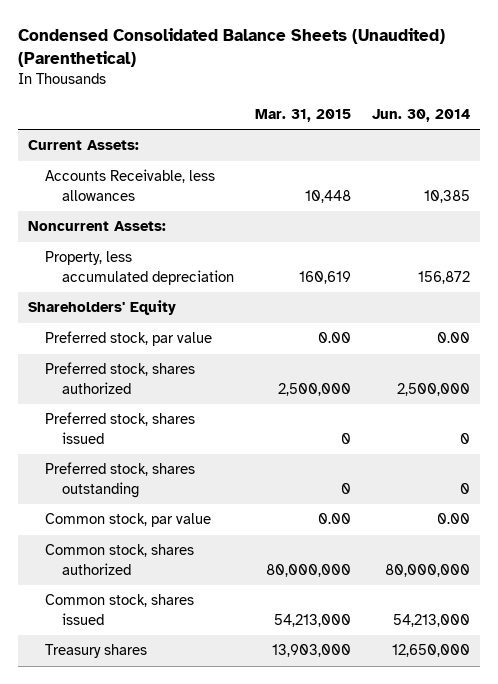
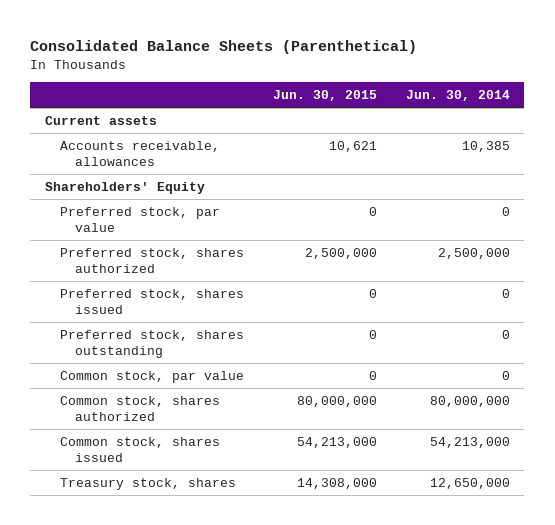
- Condensed Consolidated Balance Sheets (Unaudited) (Parenthetical)
+ Consolidated Balance Sheets (Parenthetical)
- | Mar. 31, 2015 | Jun. 30, 2014
+ | Jun. 30, 2015 | Jun. 30, 2014
- Current Assets:
- Accounts Receivable, less allowances | 10,448 | 10,385
- Noncurrent Assets:
- Property, less accumulated depreciation | 160,619 | 156,872
+ Current assets
+ Accounts receivable, allowances | 10,621 | 10,385
- Preferred stock, par value | 0.00 | 0.00
+ Preferred stock, par value | 0 | 0
- Common stock, par value | 0.00 | 0.00
+ Common stock, par value | 0 | 0
- Treasury shares | 13,903,000 | 12,650,000
+ Treasury stock, shares | 14,308,000 | 12,650,000

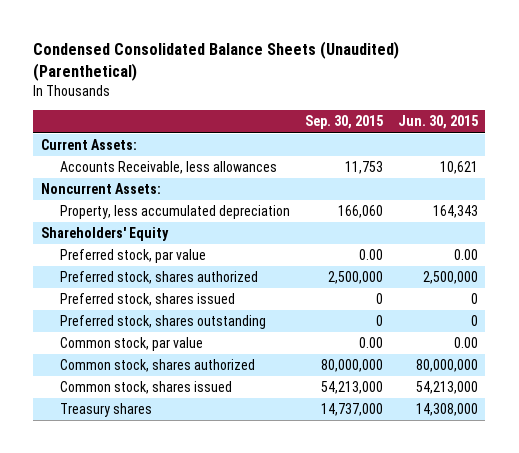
- Consolidated Balance Sheets (Parenthetical)
+ Condensed Consolidated Balance Sheets (Unaudited) (Parenthetical)
- | Jun. 30, 2015 | Jun. 30, 2014
+ | Sep. 30, 2015 | Jun. 30, 2015
- Current assets
- Accounts receivable, allowances | 10,621 | 10,385
+ Current Assets:
+ Accounts Receivable, less allowances | 11,753 | 10,621
+ Noncurrent Assets:
+ Property, less accumulated depreciation | 166,060 | 164,343
- Preferred stock, par value | 0 | 0
+ Preferred stock, par value | 0.00 | 0.00
- Common stock, par value | 0 | 0
+ Common stock, par value | 0.00 | 0.00
- Treasury stock, shares | 14,308,000 | 12,650,000
+ Treasury shares | 14,737,000 | 14,308,000

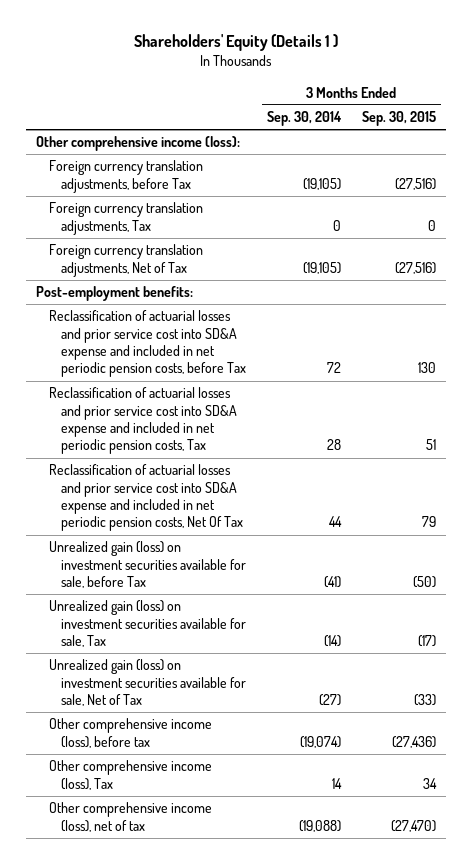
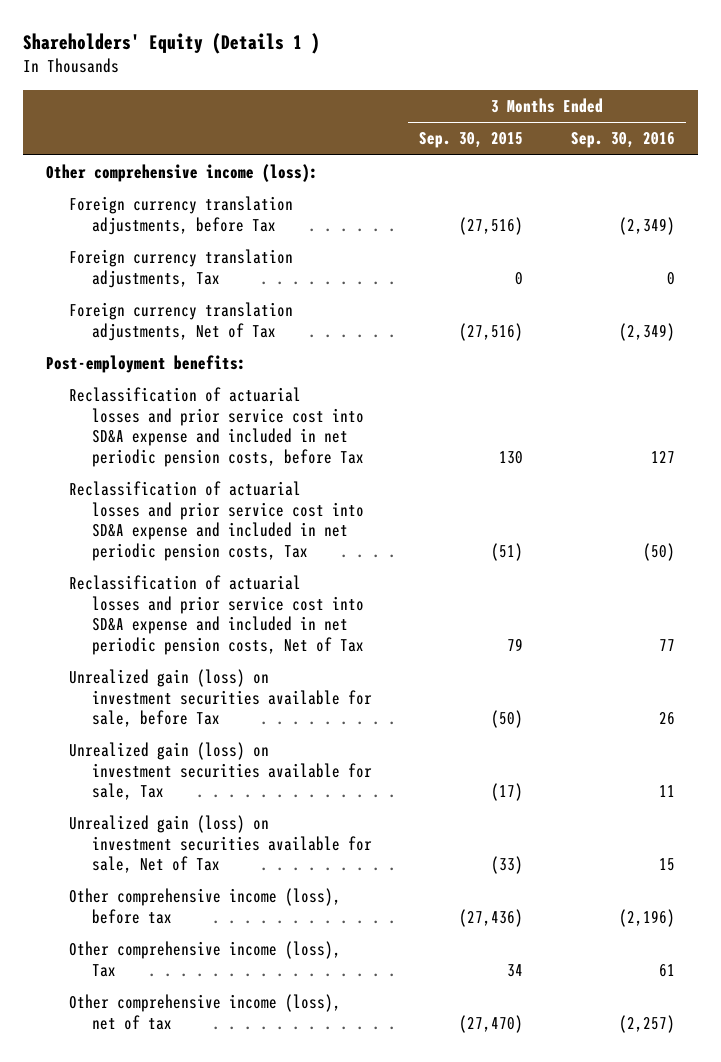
- | 3 Months Ended Sep. 30, 2014 | 3 Months Ended Sep. 30, 2015
+ | 3 Months Ended Sep. 30, 2015 | 3 Months Ended Sep. 30, 2016
- Reclassification of actuarial losses and prior service cost into SD&A expense and included in net periodic pension costs, Tax | 28 | 51
- Reclassification of actuarial losses and prior service cost into SD&A expense and included in net periodic pension costs, Net Of Tax | 44 | 79
+ Reclassification of actuarial losses and prior service cost into SD&A expense and included in net periodic pension costs, Tax | (51) | (50)
+ Reclassification of actuarial losses and prior service cost into SD&A expense and included in net periodic pension costs, Net of Tax | 79 | 77

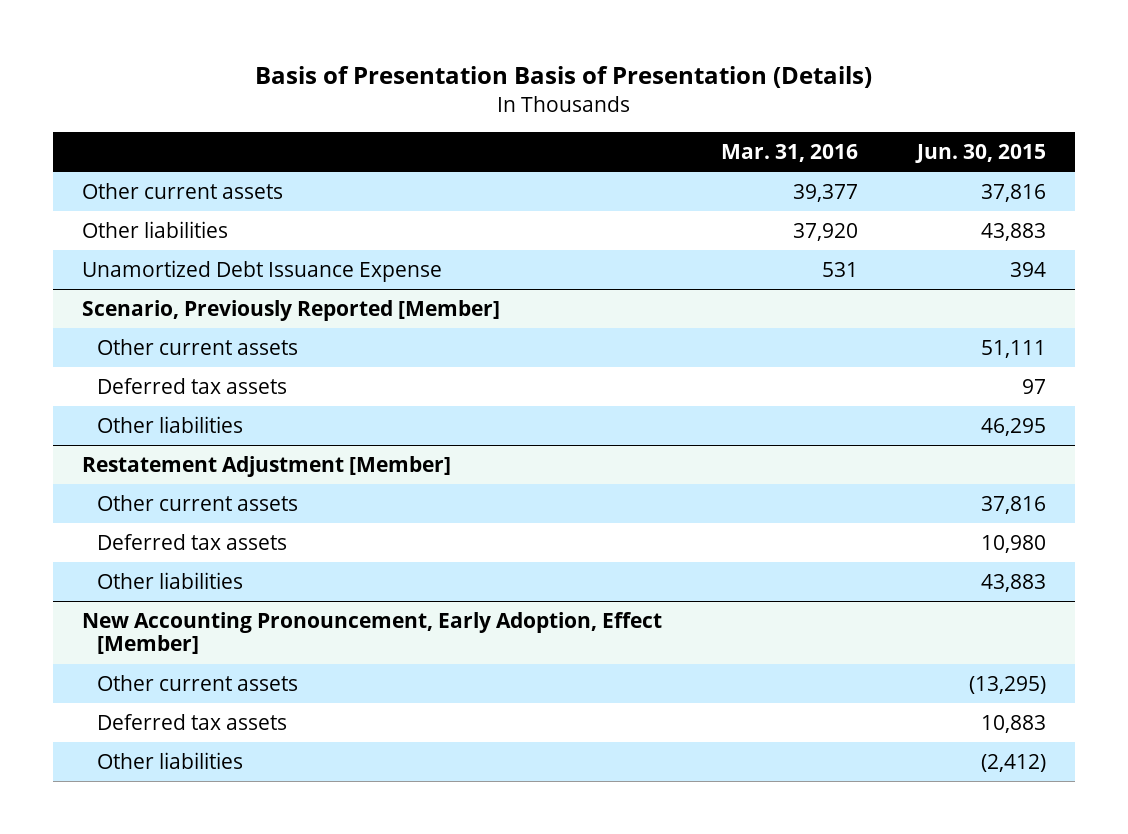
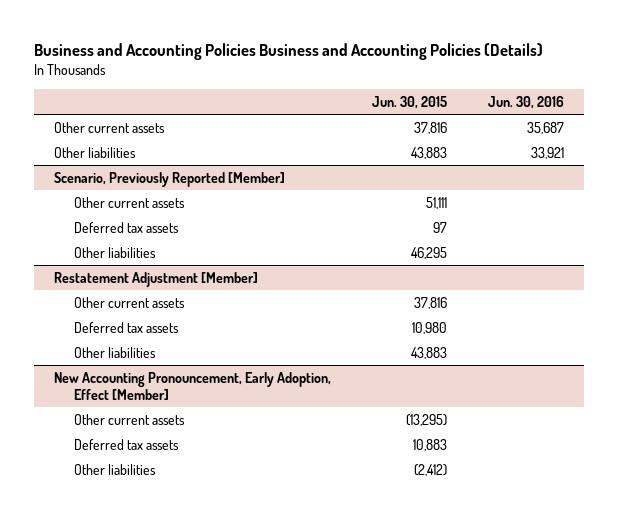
- Basis of Presentation Basis of Presentation (Details)
+ Business and Accounting Policies Business and Accounting Policies (Details)
- | Mar. 31, 2016 | Jun. 30, 2015
+ | Jun. 30, 2015 | Jun. 30, 2016
- Unamortized Debt Issuance Expense | 531 | 394

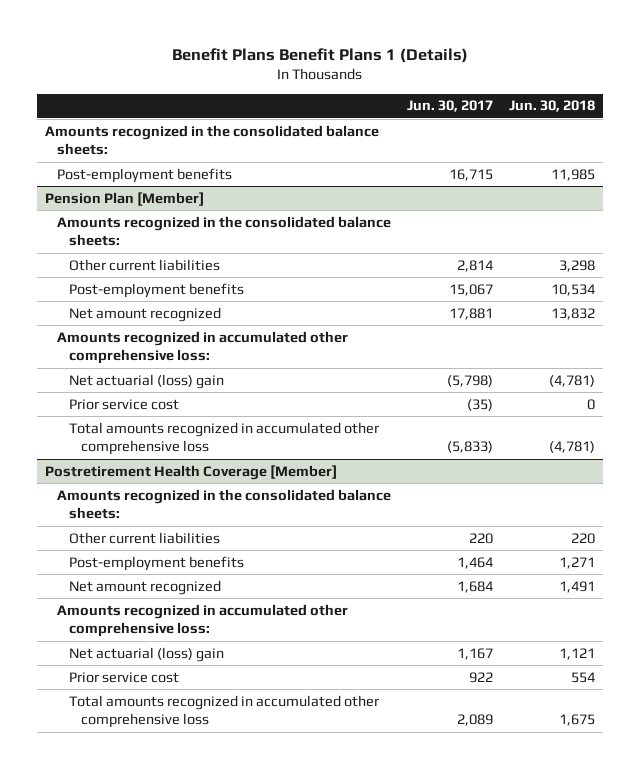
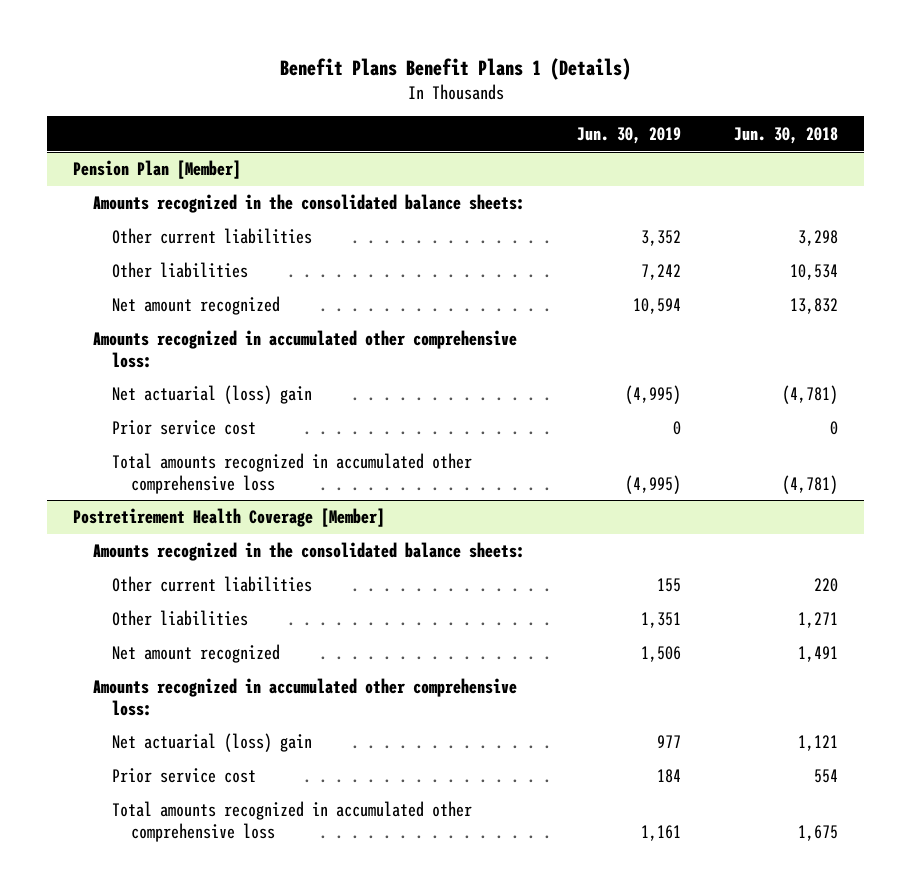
- | Jun. 30, 2017 | Jun. 30, 2018
+ | Jun. 30, 2019 | Jun. 30, 2018
- Amounts recognized in the consolidated balance sheets:
- Post-employment benefits | 16,715 | 11,985
@ Pension Plan [Member]
- Post-employment benefits | 15,067 | 10,534
+ Other liabilities | 7,242 | 10,534
@ Postretirement Health Coverage [Member]
- Post-employment benefits | 1,464 | 1,271
+ Other liabilities | 1,351 | 1,271

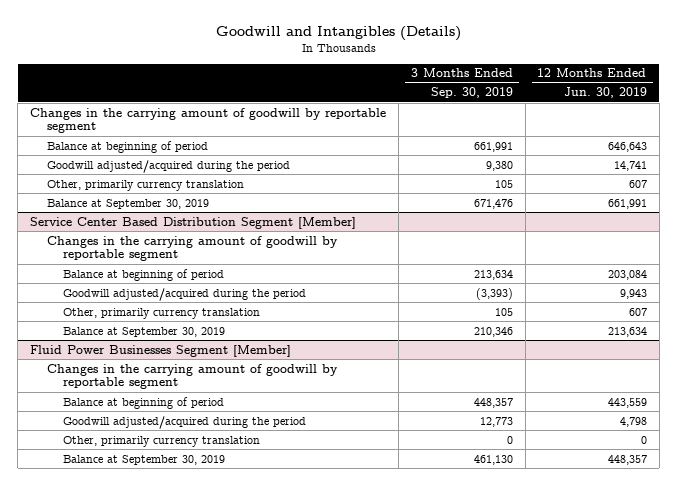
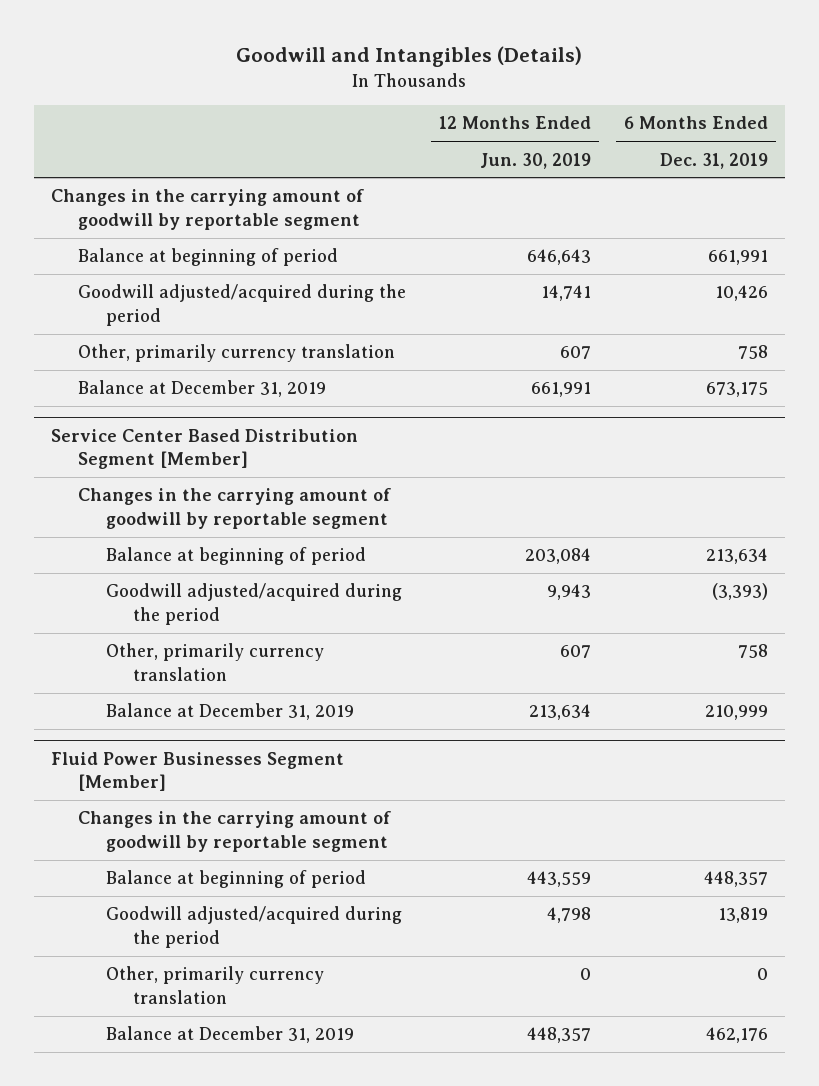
- | 3 Months Ended Sep. 30, 2019 | 12 Months Ended Jun. 30, 2019
+ | 12 Months Ended Jun. 30, 2019 | 6 Months Ended Dec. 31, 2019
- Balance at September 30, 2019 | 671,476 | 661,991
+ Balance at December 31, 2019 | 661,991 | 673,175
@ Service Center Based Distribution Segment [Member]
- Balance at September 30, 2019 | 210,346 | 213,634
+ Balance at December 31, 2019 | 213,634 | 210,999
@ Fluid Power Businesses Segment [Member]
- Balance at September 30, 2019 | 461,130 | 448,357
+ Balance at December 31, 2019 | 448,357 | 462,176

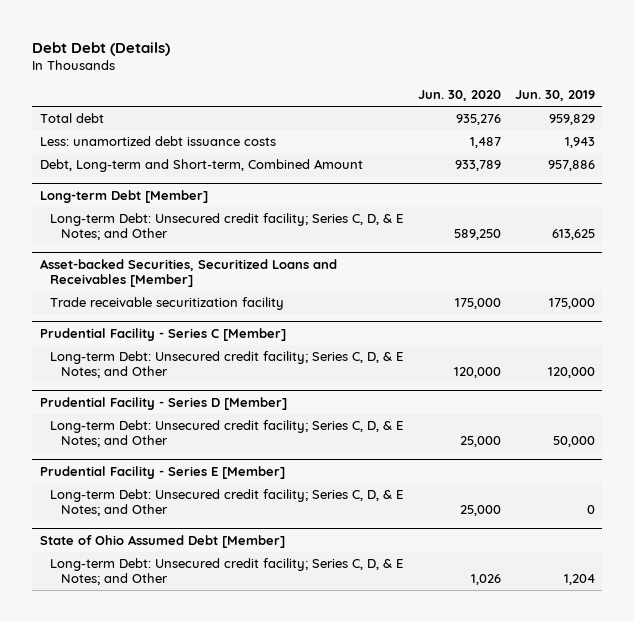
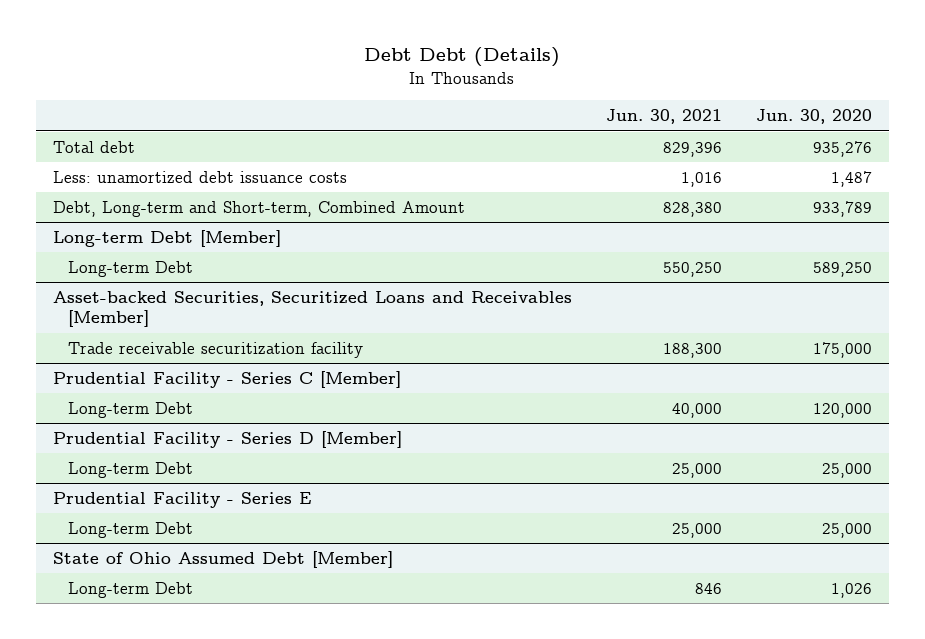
- | Jun. 30, 2020 | Jun. 30, 2019
+ | Jun. 30, 2021 | Jun. 30, 2020
@ Long-term Debt [Member]
- Long-term Debt: Unsecured credit facility; Series C, D, & E Notes; and Other | 589,250 | 613,625
+ Long-term Debt | 550,250 | 589,250
@ Prudential Facility - Series C [Member]
- Long-term Debt: Unsecured credit facility; Series C, D, & E Notes; and Other | 120,000 | 120,000
+ Long-term Debt | 40,000 | 120,000
@ Prudential Facility - Series D [Member]
- Long-term Debt: Unsecured credit facility; Series C, D, & E Notes; and Other | 25,000 | 50,000
- Prudential Facility - Series E [Member]
- Long-term Debt: Unsecured credit facility; Series C, D, & E Notes; and Other | 25,000 | 0
@ Prudential Facility - Series D [Member]
+ Long-term Debt | 25,000 | 25,000
+ Prudential Facility - Series E
+ Long-term Debt | 25,000 | 25,000
@ State of Ohio Assumed Debt [Member]
- Long-term Debt: Unsecured credit facility; Series C, D, & E Notes; and Other | 1,026 | 1,204
+ Long-term Debt | 846 | 1,026

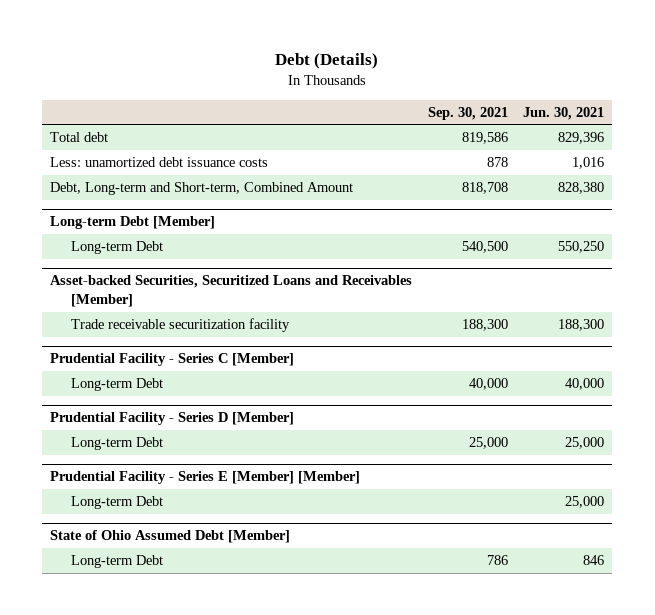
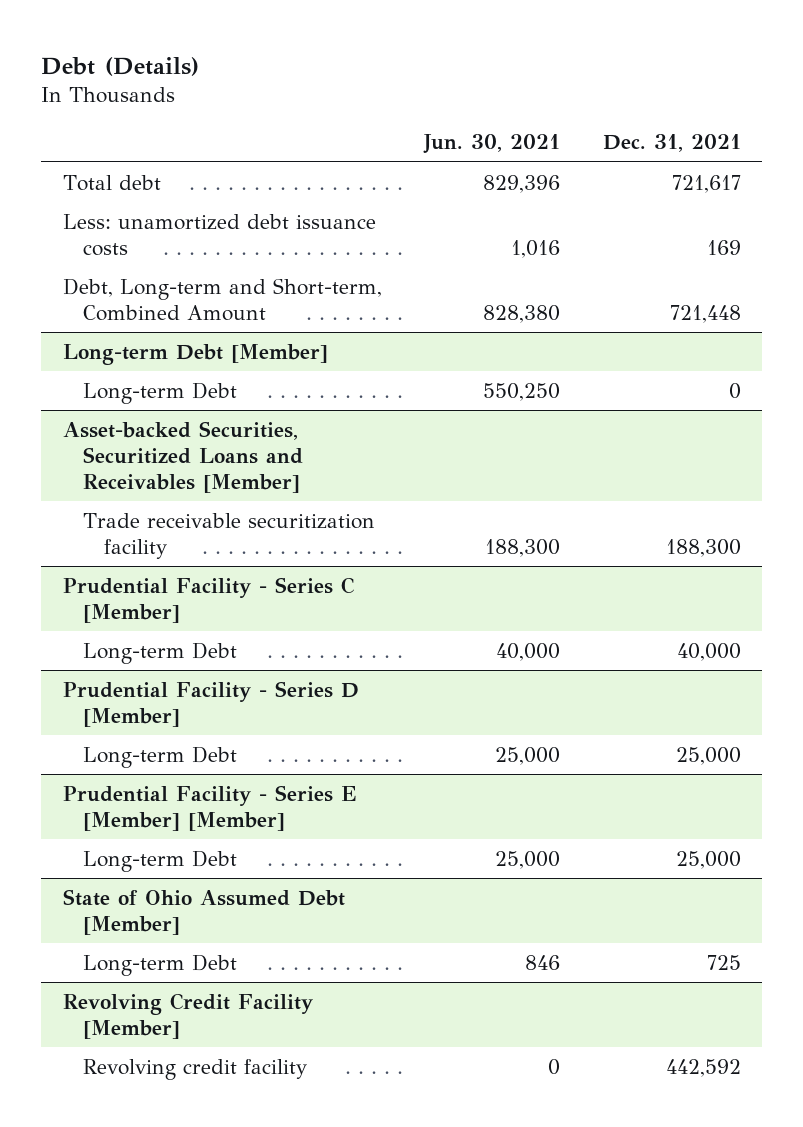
- | Sep. 30, 2021 | Jun. 30, 2021
+ | Jun. 30, 2021 | Dec. 31, 2021
+ Revolving Credit Facility [Member]
+ Revolving credit facility | 0 | 442,592

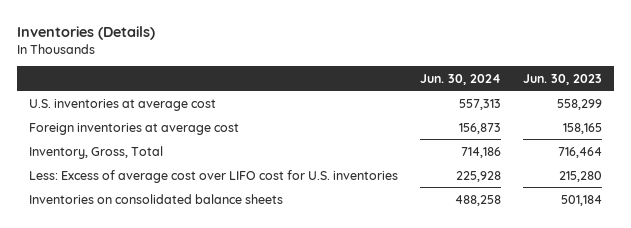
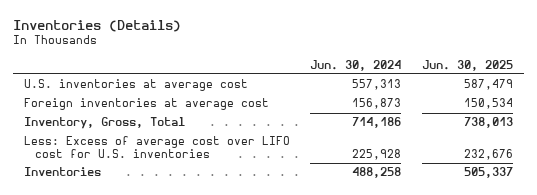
- | Jun. 30, 2024 | Jun. 30, 2023
+ | Jun. 30, 2024 | Jun. 30, 2025
- Inventories on consolidated balance sheets | 488,258 | 501,184
+ Inventories | 488,258 | 505,337

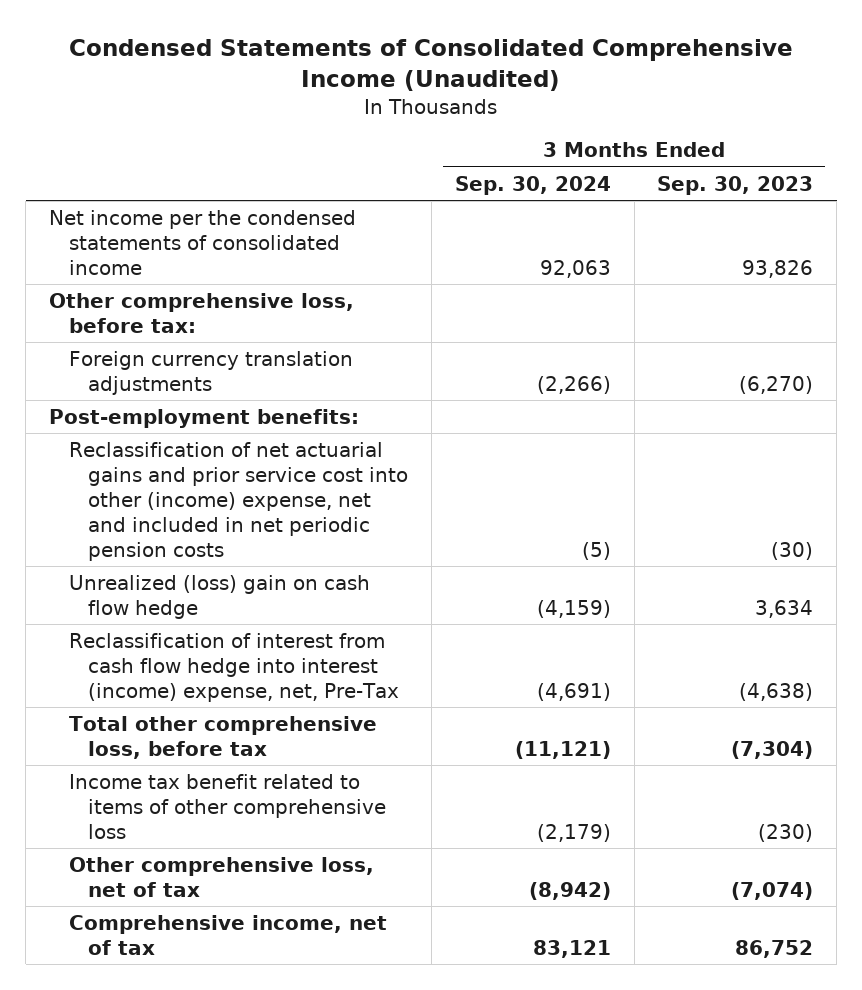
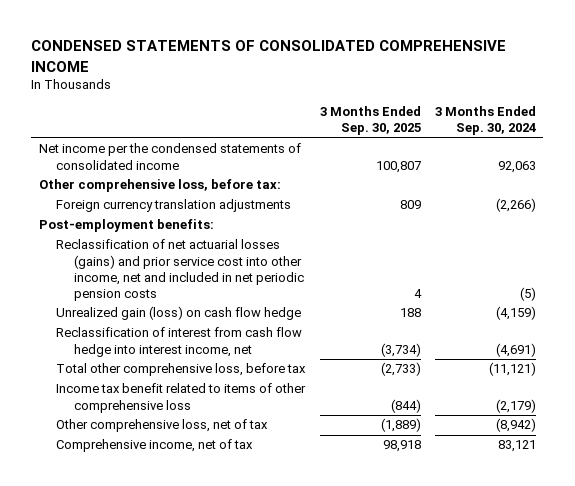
- Condensed Statements of Consolidated Comprehensive Income (Unaudited)
+ CONDENSED STATEMENTS OF CONSOLIDATED COMPREHENSIVE INCOME
- | 3 Months Ended Sep. 30, 2024 | 3 Months Ended Sep. 30, 2023
+ | 3 Months Ended Sep. 30, 2025 | 3 Months Ended Sep. 30, 2024
- Reclassification of net actuarial gains and prior service cost into other (income) expense, net and included in net periodic pension costs | (5) | (30)
- Unrealized (loss) gain on cash flow hedge | (4,159) | 3,634
- Reclassification of interest from cash flow hedge into interest (income) expense, net, Pre-Tax | (4,691) | (4,638)
+ Reclassification of net actuarial losses (gains) and prior service cost into other income, net and included in net periodic pension costs | 4 | (5)
+ Unrealized gain (loss) on cash flow hedge | 188 | (4,159)
+ Reclassification of interest from cash flow hedge into interest income, net | (3,734) | (4,691)

